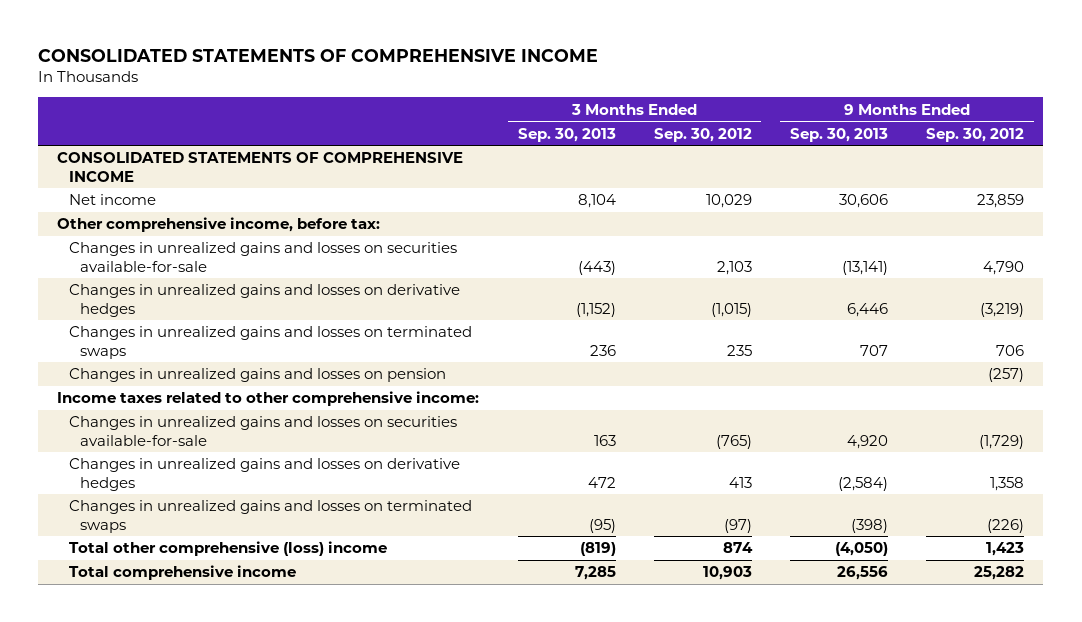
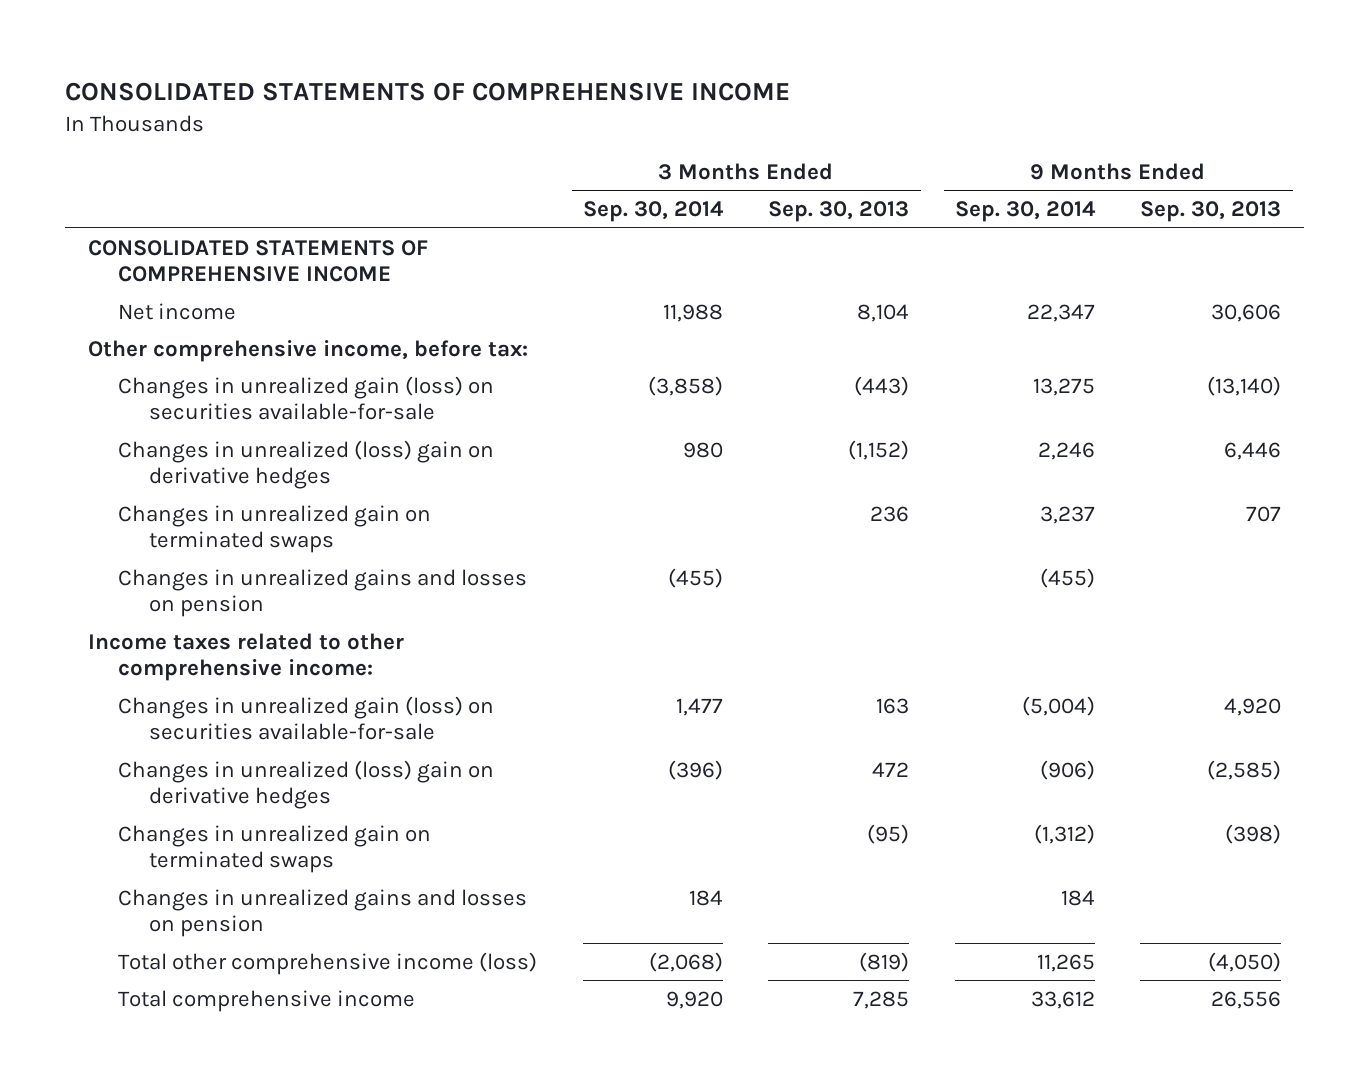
- | 3 Months Ended Sep. 30, 2013 | 3 Months Ended Sep. 30, 2012 | 9 Months Ended Sep. 30, 2013 | 9 Months Ended Sep. 30, 2012
+ | 3 Months Ended Sep. 30, 2014 | 3 Months Ended Sep. 30, 2013 | 9 Months Ended Sep. 30, 2014 | 9 Months Ended Sep. 30, 2013
- Changes in unrealized gains and losses on securities available-for-sale | (443) | 2,103 | (13,141) | 4,790
- Changes in unrealized gains and losses on derivative hedges | (1,152) | (1,015) | 6,446 | (3,219)
- Changes in unrealized gains and losses on terminated swaps | 236 | 235 | 707 | 706
+ Changes in unrealized gain (loss) on securities available-for-sale | (3,858) | (443) | 13,275 | (13,140)
+ Changes in unrealized (loss) gain on derivative hedges | 980 | (1,152) | 2,246 | 6,446
+ Changes in unrealized gain on terminated swaps | | 236 | 3,237 | 707
- Changes in unrealized gains and losses on securities available-for-sale | 163 | (765) | 4,920 | (1,729)
- Changes in unrealized gains and losses on derivative hedges | 472 | 413 | (2,584) | 1,358
- Changes in unrealized gains and losses on terminated swaps | (95) | (97) | (398) | (226)
- Total other comprehensive (loss) income | (819) | 874 | (4,050) | 1,423
+ Changes in unrealized gain (loss) on securities available-for-sale | 1,477 | 163 | (5,004) | 4,920
+ Changes in unrealized (loss) gain on derivative hedges | (396) | 472 | (906) | (2,585)
+ Changes in unrealized gain on terminated swaps | | (95) | (1,312) | (398)
+ Changes in unrealized gains and losses on pension | 184 | | 184 |
+ Total other comprehensive income (loss) | (2,068) | (819) | 11,265 | (4,050)

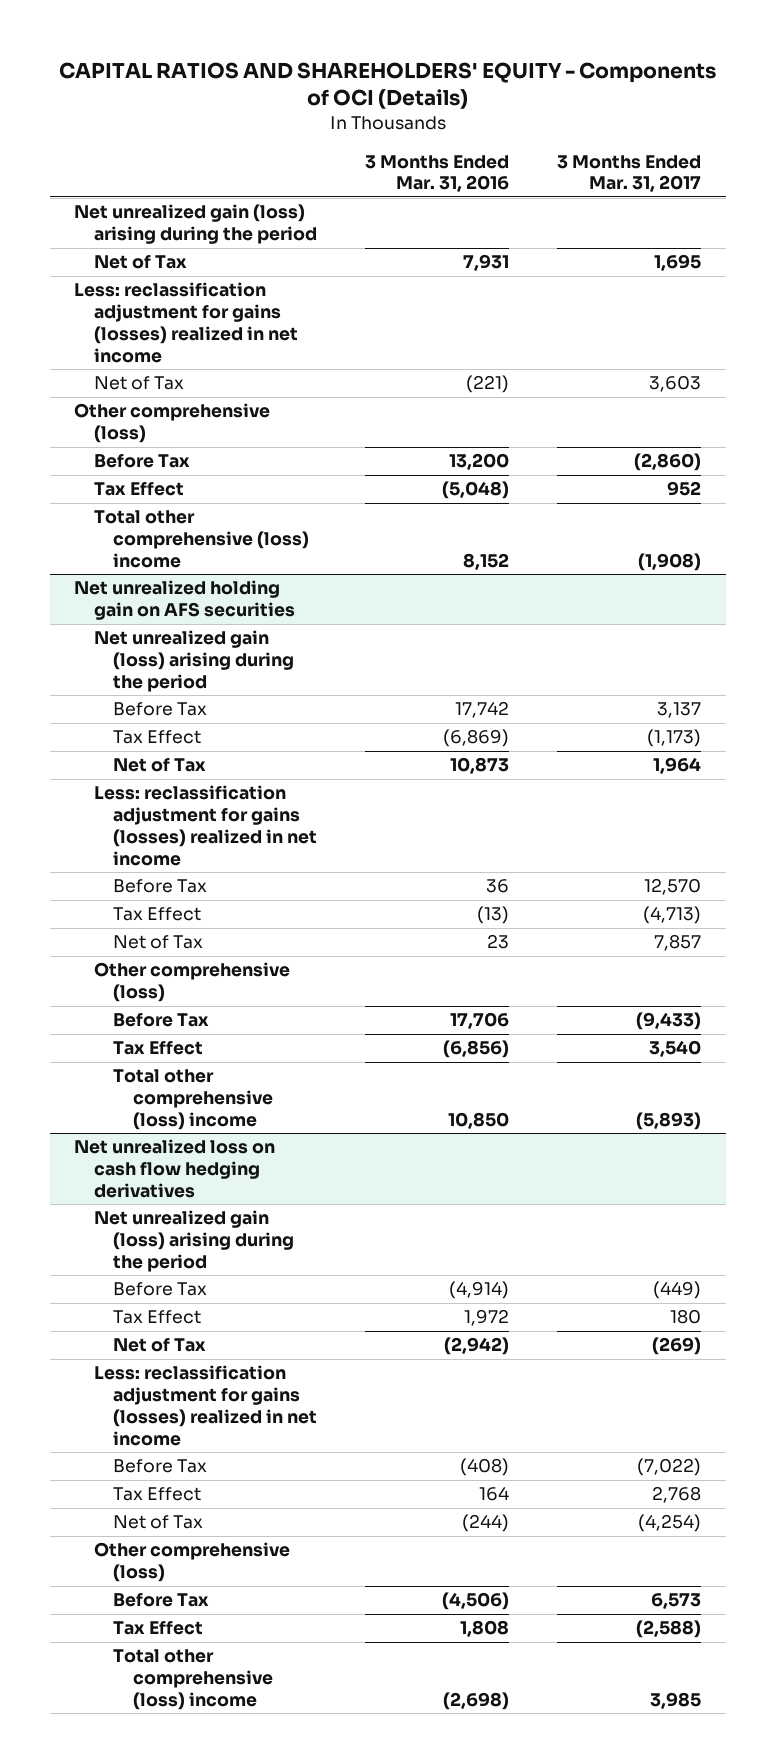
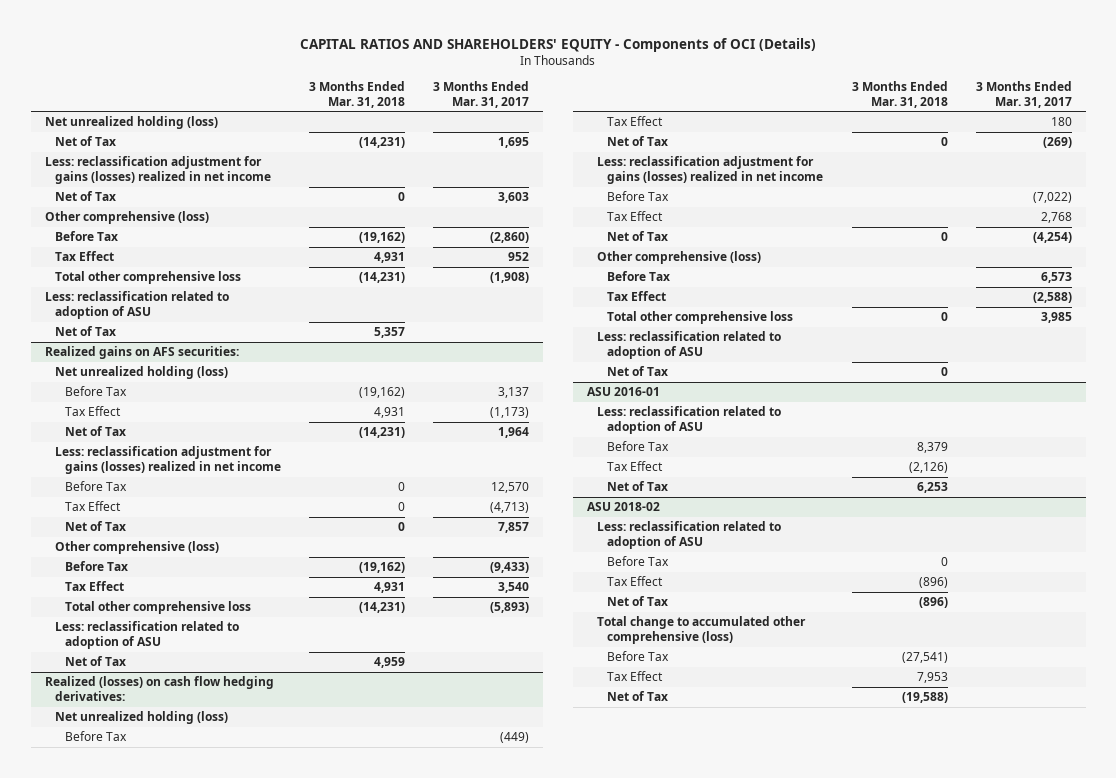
- | 3 Months Ended Mar. 31, 2016 | 3 Months Ended Mar. 31, 2017
+ | 3 Months Ended Mar. 31, 2018 | 3 Months Ended Mar. 31, 2017
- Net unrealized gain (loss) arising during the period
+ Net unrealized holding (loss)
- Total other comprehensive (loss) income | 8,152 | (1,908)
- Net unrealized holding gain on AFS securities
- Net unrealized gain (loss) arising during the period
+ Total other comprehensive loss | (14,231) | (1,908)
+ Less: reclassification related to adoption of ASU
+ Net of Tax | 5,357 |
+ Realized gains on AFS securities:
+ Net unrealized holding (loss)
- Total other comprehensive (loss) income | 10,850 | (5,893)
- Net unrealized loss on cash flow hedging derivatives
- Net unrealized gain (loss) arising during the period
+ Total other comprehensive loss | (14,231) | (5,893)
+ Less: reclassification related to adoption of ASU
+ Net of Tax | 4,959 |
+ Realized (losses) on cash flow hedging derivatives:
+ Net unrealized holding (loss)
- Total other comprehensive (loss) income | (2,698) | 3,985
+ Total other comprehensive loss | 0 | 3,985
+ Less: reclassification related to adoption of ASU
+ Net of Tax | 0 |
+ ASU 2016-01
+ Less: reclassification related to adoption of ASU
+ Before Tax | 8,379 |
+ Tax Effect | (2,126) |
+ Net of Tax | 6,253 |
+ ASU 2018-02
+ Less: reclassification related to adoption of ASU
+ Before Tax | 0 |
+ Tax Effect | (896) |
+ Net of Tax | (896) |
+ Total change to accumulated other comprehensive (loss)
+ Before Tax | (27,541) |
+ Tax Effect | 7,953 |
+ Net of Tax | (19,588) |

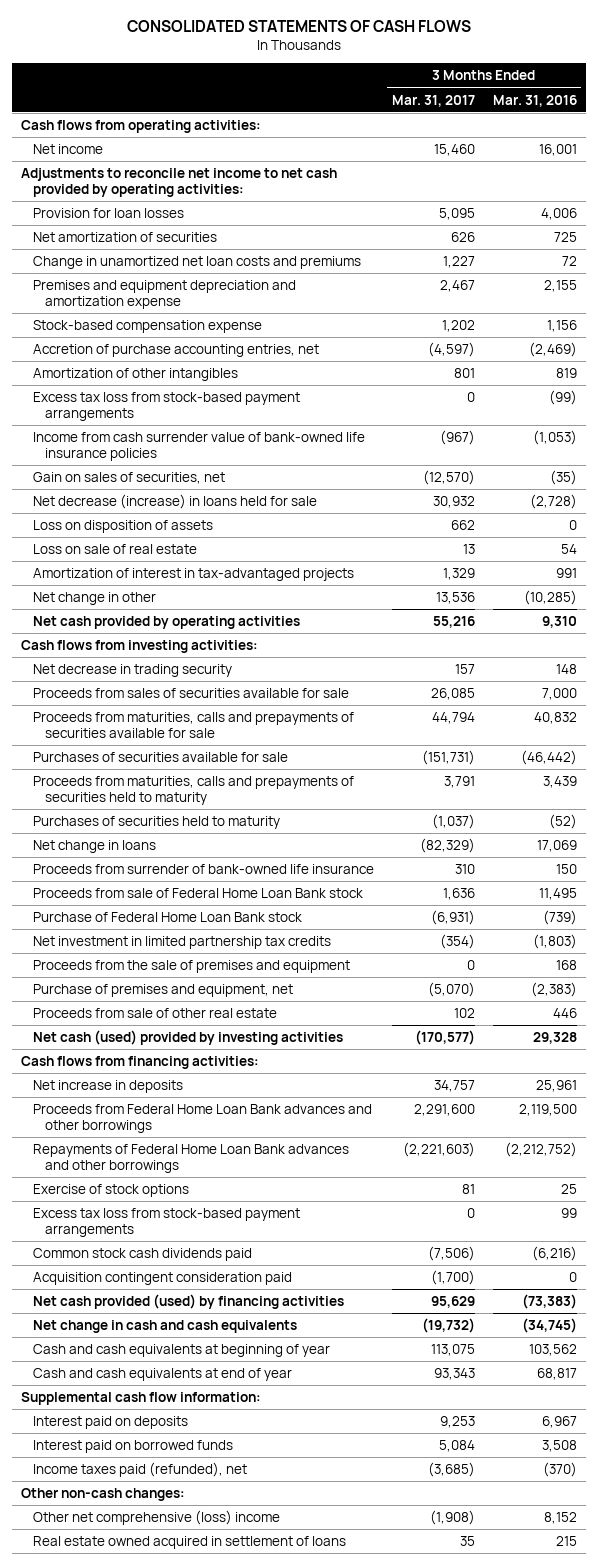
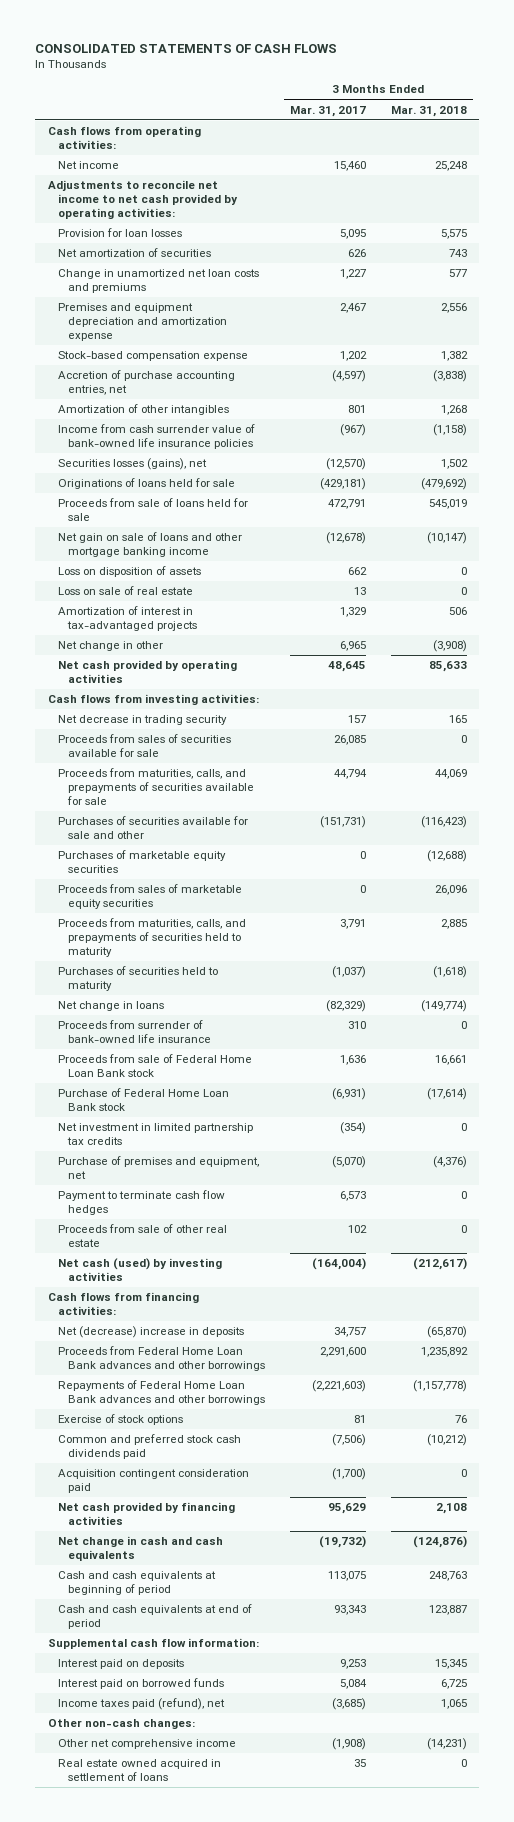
- | 3 Months Ended Mar. 31, 2017 | 3 Months Ended Mar. 31, 2016
+ | 3 Months Ended Mar. 31, 2017 | 3 Months Ended Mar. 31, 2018
- Excess tax loss from stock-based payment arrangements | 0 | (99)
- Gain on sales of securities, net | (12,570) | (35)
- Net decrease (increase) in loans held for sale | 30,932 | (2,728)
+ Securities losses (gains), net | (12,570) | 1,502
+ Originations of loans held for sale | (429,181) | (479,692)
+ Proceeds from sale of loans held for sale | 472,791 | 545,019
+ Net gain on sale of loans and other mortgage banking income | (12,678) | (10,147)
- Net change in other | 13,536 | (10,285)
- Net cash provided by operating activities | 55,216 | 9,310
+ Net change in other | 6,965 | (3,908)
+ Net cash provided by operating activities | 48,645 | 85,633
- Proceeds from maturities, calls and prepayments of securities available for sale | 44,794 | 40,832
- Purchases of securities available for sale | (151,731) | (46,442)
- Proceeds from maturities, calls and prepayments of securities held to maturity | 3,791 | 3,439
+ Proceeds from maturities, calls, and prepayments of securities available for sale | 44,794 | 44,069
+ Purchases of securities available for sale and other | (151,731) | (116,423)
+ Purchases of marketable equity securities | 0 | (12,688)
+ Proceeds from sales of marketable equity securities | 0 | 26,096
+ Proceeds from maturities, calls, and prepayments of securities held to maturity | 3,791 | 2,885
- Proceeds from the sale of premises and equipment | 0 | 168
+ Payment to terminate cash flow hedges | 6,573 | 0
- Net cash (used) provided by investing activities | (170,577) | 29,328
+ Net cash (used) by investing activities | (164,004) | (212,617)
- Net increase in deposits | 34,757 | 25,961
+ Net (decrease) increase in deposits | 34,757 | (65,870)
- Excess tax loss from stock-based payment arrangements | 0 | 99
- Common stock cash dividends paid | (7,506) | (6,216)
+ Common and preferred stock cash dividends paid | (7,506) | (10,212)
- Net cash provided (used) by financing activities | 95,629 | (73,383)
+ Net cash provided by financing activities | 95,629 | 2,108
- Cash and cash equivalents at beginning of year | 113,075 | 103,562
- Cash and cash equivalents at end of year | 93,343 | 68,817
+ Cash and cash equivalents at beginning of period | 113,075 | 248,763
+ Cash and cash equivalents at end of period | 93,343 | 123,887
- Income taxes paid (refunded), net | (3,685) | (370)
+ Income taxes paid (refund), net | (3,685) | 1,065
- Other net comprehensive (loss) income | (1,908) | 8,152
+ Other net comprehensive income | (1,908) | (14,231)

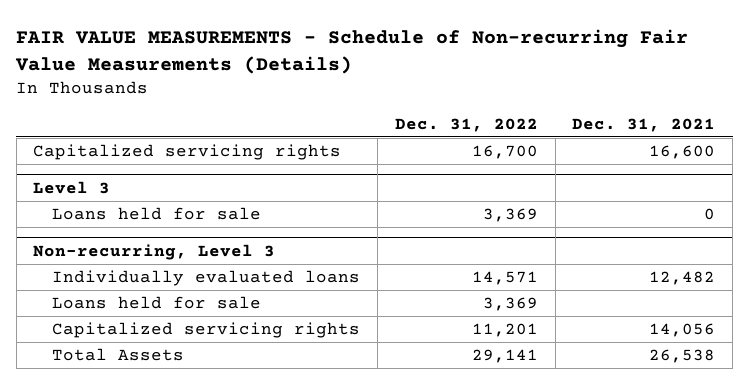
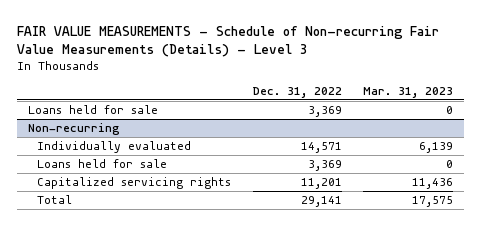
- FAIR VALUE MEASUREMENTS - Schedule of Non-recurring Fair Value Measurements (Details)
+ FAIR VALUE MEASUREMENTS - Schedule of Non-recurring Fair Value Measurements (Details) - Level 3
- | Dec. 31, 2022 | Dec. 31, 2021
+ | Dec. 31, 2022 | Mar. 31, 2023
- Capitalized servicing rights | 16,700 | 16,600
- Level 3
- Non-recurring, Level 3
- Individually evaluated loans | 14,571 | 12,482
+ Non-recurring
+ Individually evaluated | 14,571 | 6,139
- Total Assets | 29,141 | 26,538
+ Total | 29,141 | 17,575

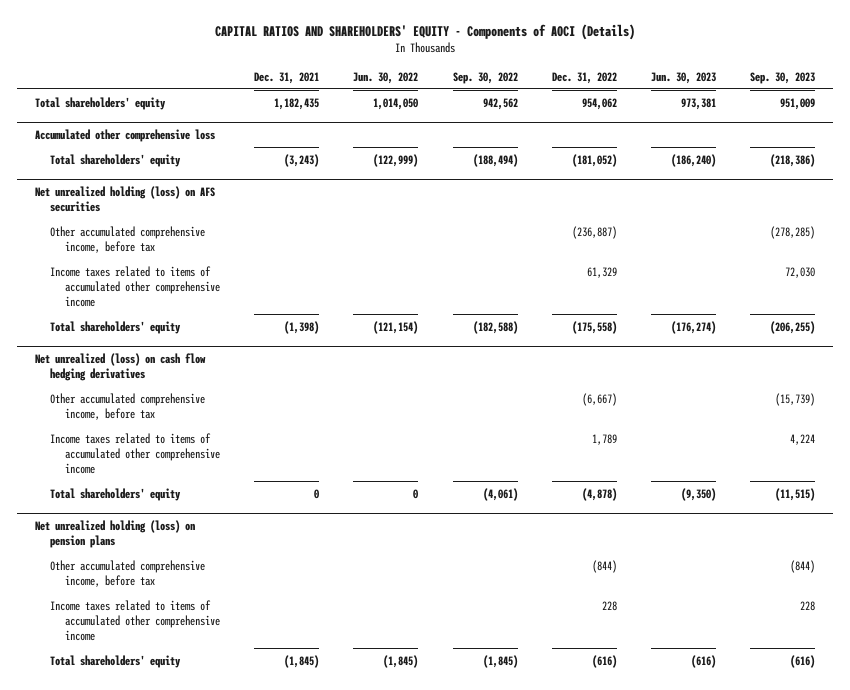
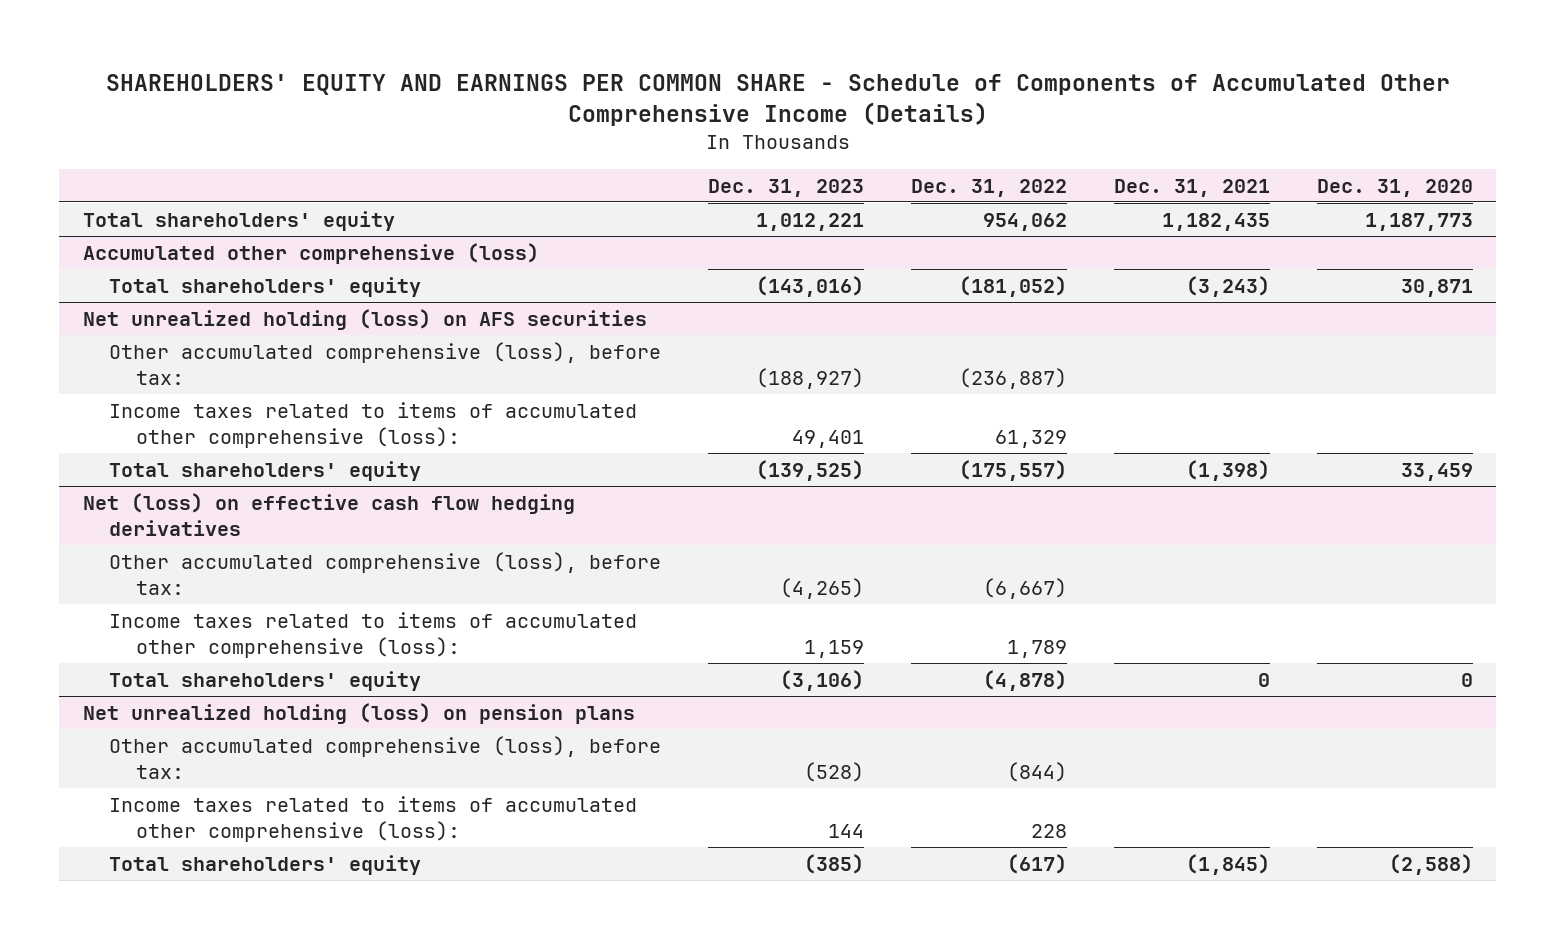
- CAPITAL RATIOS AND SHAREHOLDERS' EQUITY - Components of AOCI (Details)
+ SHAREHOLDERS' EQUITY AND EARNINGS PER COMMON SHARE - Schedule of Components of Accumulated Other Comprehensive Income (Details)
- | Dec. 31, 2021 | Jun. 30, 2022 | Sep. 30, 2022 | Dec. 31, 2022 | Jun. 30, 2023 | Sep. 30, 2023
+ | Dec. 31, 2023 | Dec. 31, 2022 | Dec. 31, 2021 | Dec. 31, 2020
- Accumulated other comprehensive loss
+ Accumulated other comprehensive (loss)
@ Net unrealized holding (loss) on AFS securities
- Other accumulated comprehensive income, before tax | | | | (236,887) | | (278,285)
- Income taxes related to items of accumulated other comprehensive income | | | | 61,329 | | 72,030
- Total shareholders' equity | (1,398) | (121,154) | (182,588) | (175,558) | (176,274) | (206,255)
- Net unrealized (loss) on cash flow hedging derivatives
- Other accumulated comprehensive income, before tax | | | | (6,667) | | (15,739)
- Income taxes related to items of accumulated other comprehensive income | | | | 1,789 | | 4,224
@ Net unrealized holding (loss) on AFS securities
+ Other accumulated comprehensive (loss), before tax: | (188,927) | (236,887) | |
+ Income taxes related to items of accumulated other comprehensive (loss): | 49,401 | 61,329 | |
+ Total shareholders' equity | (139,525) | (175,557) | (1,398) | 33,459
+ Net (loss) on effective cash flow hedging derivatives
+ Other accumulated comprehensive (loss), before tax: | (4,265) | (6,667) | |
+ Income taxes related to items of accumulated other comprehensive (loss): | 1,159 | 1,789 | |
@ Net unrealized holding (loss) on pension plans
- Other accumulated comprehensive income, before tax | | | | (844) | | (844)
- Income taxes related to items of accumulated other comprehensive income | | | | 228 | | 228
- Total shareholders' equity | (1,845) | (1,845) | (1,845) | (616) | (616) | (616)
+ Other accumulated comprehensive (loss), before tax: | (528) | (844) | |
+ Income taxes related to items of accumulated other comprehensive (loss): | 144 | 228 | |
+ Total shareholders' equity | (385) | (617) | (1,845) | (2,588)

